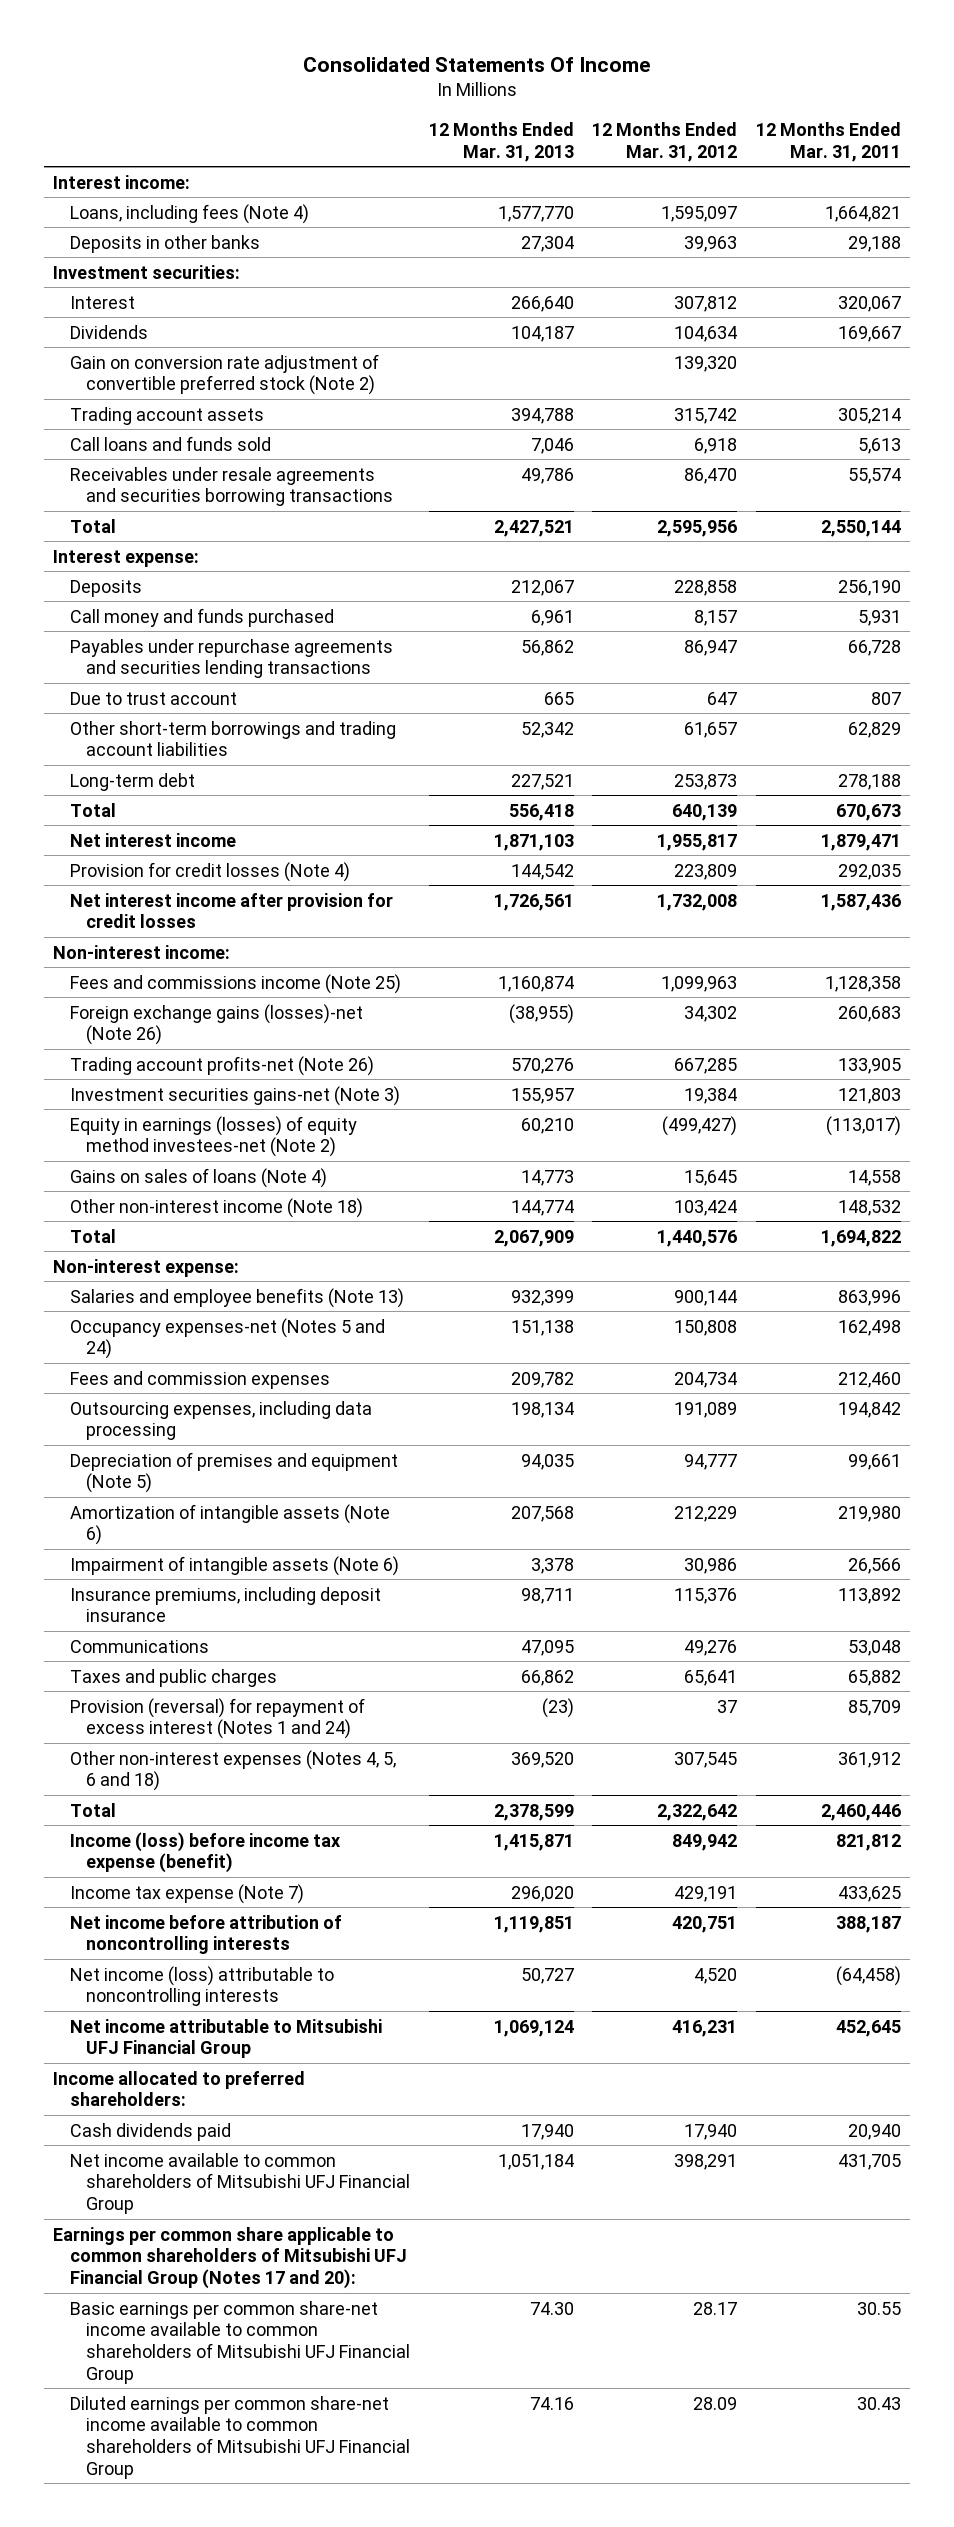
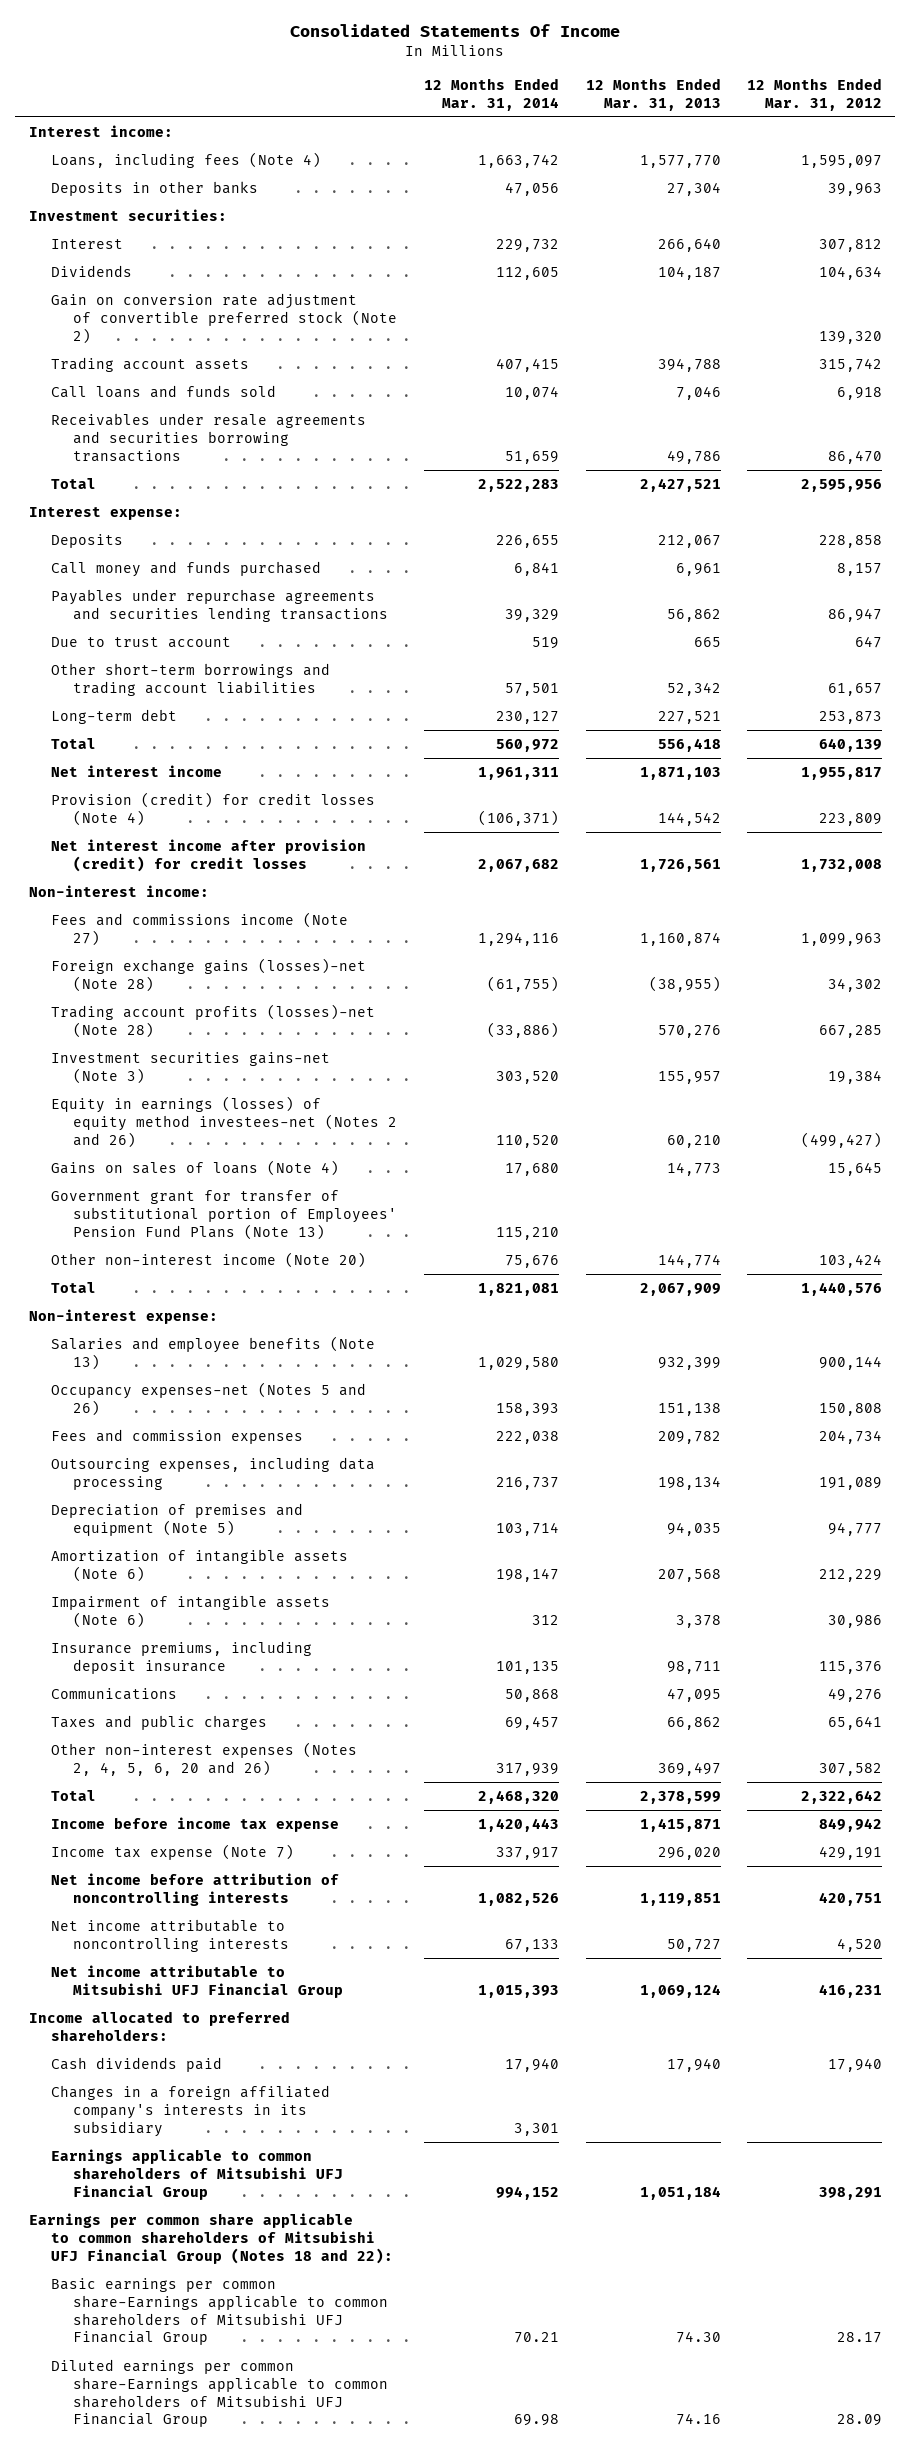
- | 12 Months Ended Mar. 31, 2013 | 12 Months Ended Mar. 31, 2012 | 12 Months Ended Mar. 31, 2011
+ | 12 Months Ended Mar. 31, 2014 | 12 Months Ended Mar. 31, 2013 | 12 Months Ended Mar. 31, 2012
- Provision for credit losses (Note 4) | 144,542 | 223,809 | 292,035
- Net interest income after provision for credit losses | 1,726,561 | 1,732,008 | 1,587,436
+ Provision (credit) for credit losses (Note 4) | (106,371) | 144,542 | 223,809
+ Net interest income after provision (credit) for credit losses | 2,067,682 | 1,726,561 | 1,732,008
- Fees and commissions income (Note 25) | 1,160,874 | 1,099,963 | 1,128,358
- Foreign exchange gains (losses)-net (Note 26) | (38,955) | 34,302 | 260,683
- Trading account profits-net (Note 26) | 570,276 | 667,285 | 133,905
+ Fees and commissions income (Note 27) | 1,294,116 | 1,160,874 | 1,099,963
+ Foreign exchange gains (losses)-net (Note 28) | (61,755) | (38,955) | 34,302
+ Trading account profits (losses)-net (Note 28) | (33,886) | 570,276 | 667,285
- Equity in earnings (losses) of equity method investees-net (Note 2) | 60,210 | (499,427) | (113,017)
+ Equity in earnings (losses) of equity method investees-net (Notes 2 and 26) | 110,520 | 60,210 | (499,427)
- Other non-interest income (Note 18) | 144,774 | 103,424 | 148,532
+ Government grant for transfer of substitutional portion of Employees' Pension Fund Plans (Note 13) | 115,210 | |
+ Other non-interest income (Note 20) | 75,676 | 144,774 | 103,424
- Occupancy expenses-net (Notes 5 and 24) | 151,138 | 150,808 | 162,498
+ Occupancy expenses-net (Notes 5 and 26) | 158,393 | 151,138 | 150,808
- Provision (reversal) for repayment of excess interest (Notes 1 and 24) | (23) | 37 | 85,709
- Other non-interest expenses (Notes 4, 5, 6 and 18) | 369,520 | 307,545 | 361,912
+ Other non-interest expenses (Notes 2, 4, 5, 6, 20 and 26) | 317,939 | 369,497 | 307,582
- Income (loss) before income tax expense (benefit) | 1,415,871 | 849,942 | 821,812
+ Income before income tax expense | 1,420,443 | 1,415,871 | 849,942
- Net income (loss) attributable to noncontrolling interests | 50,727 | 4,520 | (64,458)
+ Net income attributable to noncontrolling interests | 67,133 | 50,727 | 4,520
- Net income available to common shareholders of Mitsubishi UFJ Financial Group | 1,051,184 | 398,291 | 431,705
- Earnings per common share applicable to common shareholders of Mitsubishi UFJ Financial Group (Notes 17 and 20):
- Basic earnings per common share-net income available to common shareholders of Mitsubishi UFJ Financial Group | 74.30 | 28.17 | 30.55
- Diluted earnings per common share-net income available to common shareholders of Mitsubishi UFJ Financial Group | 74.16 | 28.09 | 30.43
+ Changes in a foreign affiliated company's interests in its subsidiary | 3,301 | |
+ Earnings applicable to common shareholders of Mitsubishi UFJ Financial Group | 994,152 | 1,051,184 | 398,291
+ Earnings per common share applicable to common shareholders of Mitsubishi UFJ Financial Group (Notes 18 and 22):
+ Basic earnings per common share-Earnings applicable to common shareholders of Mitsubishi UFJ Financial Group | 70.21 | 74.30 | 28.17
+ Diluted earnings per common share-Earnings applicable to common shareholders of Mitsubishi UFJ Financial Group | 69.98 | 74.16 | 28.09

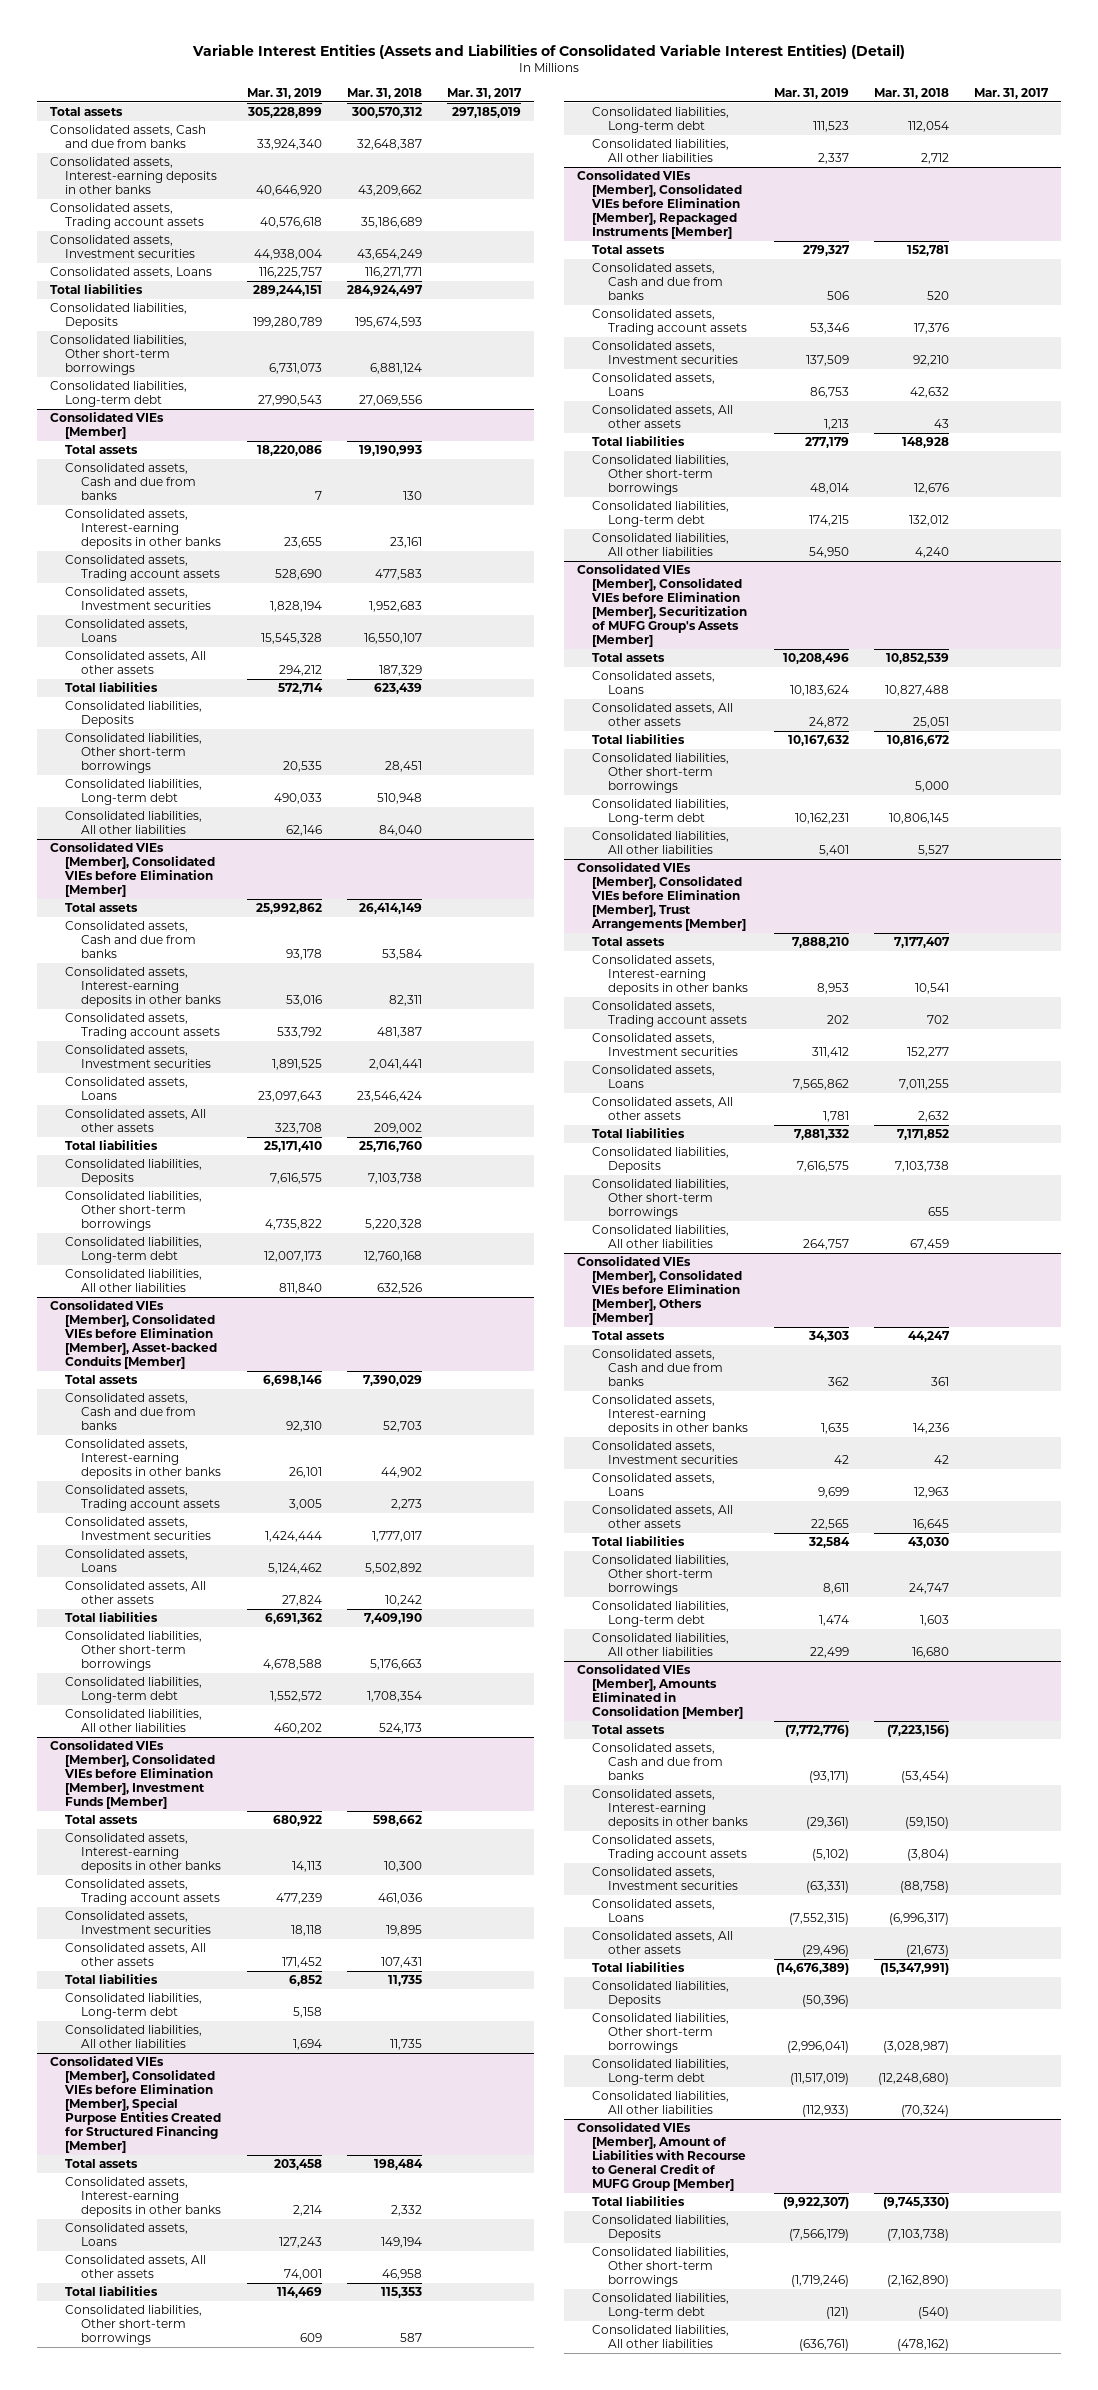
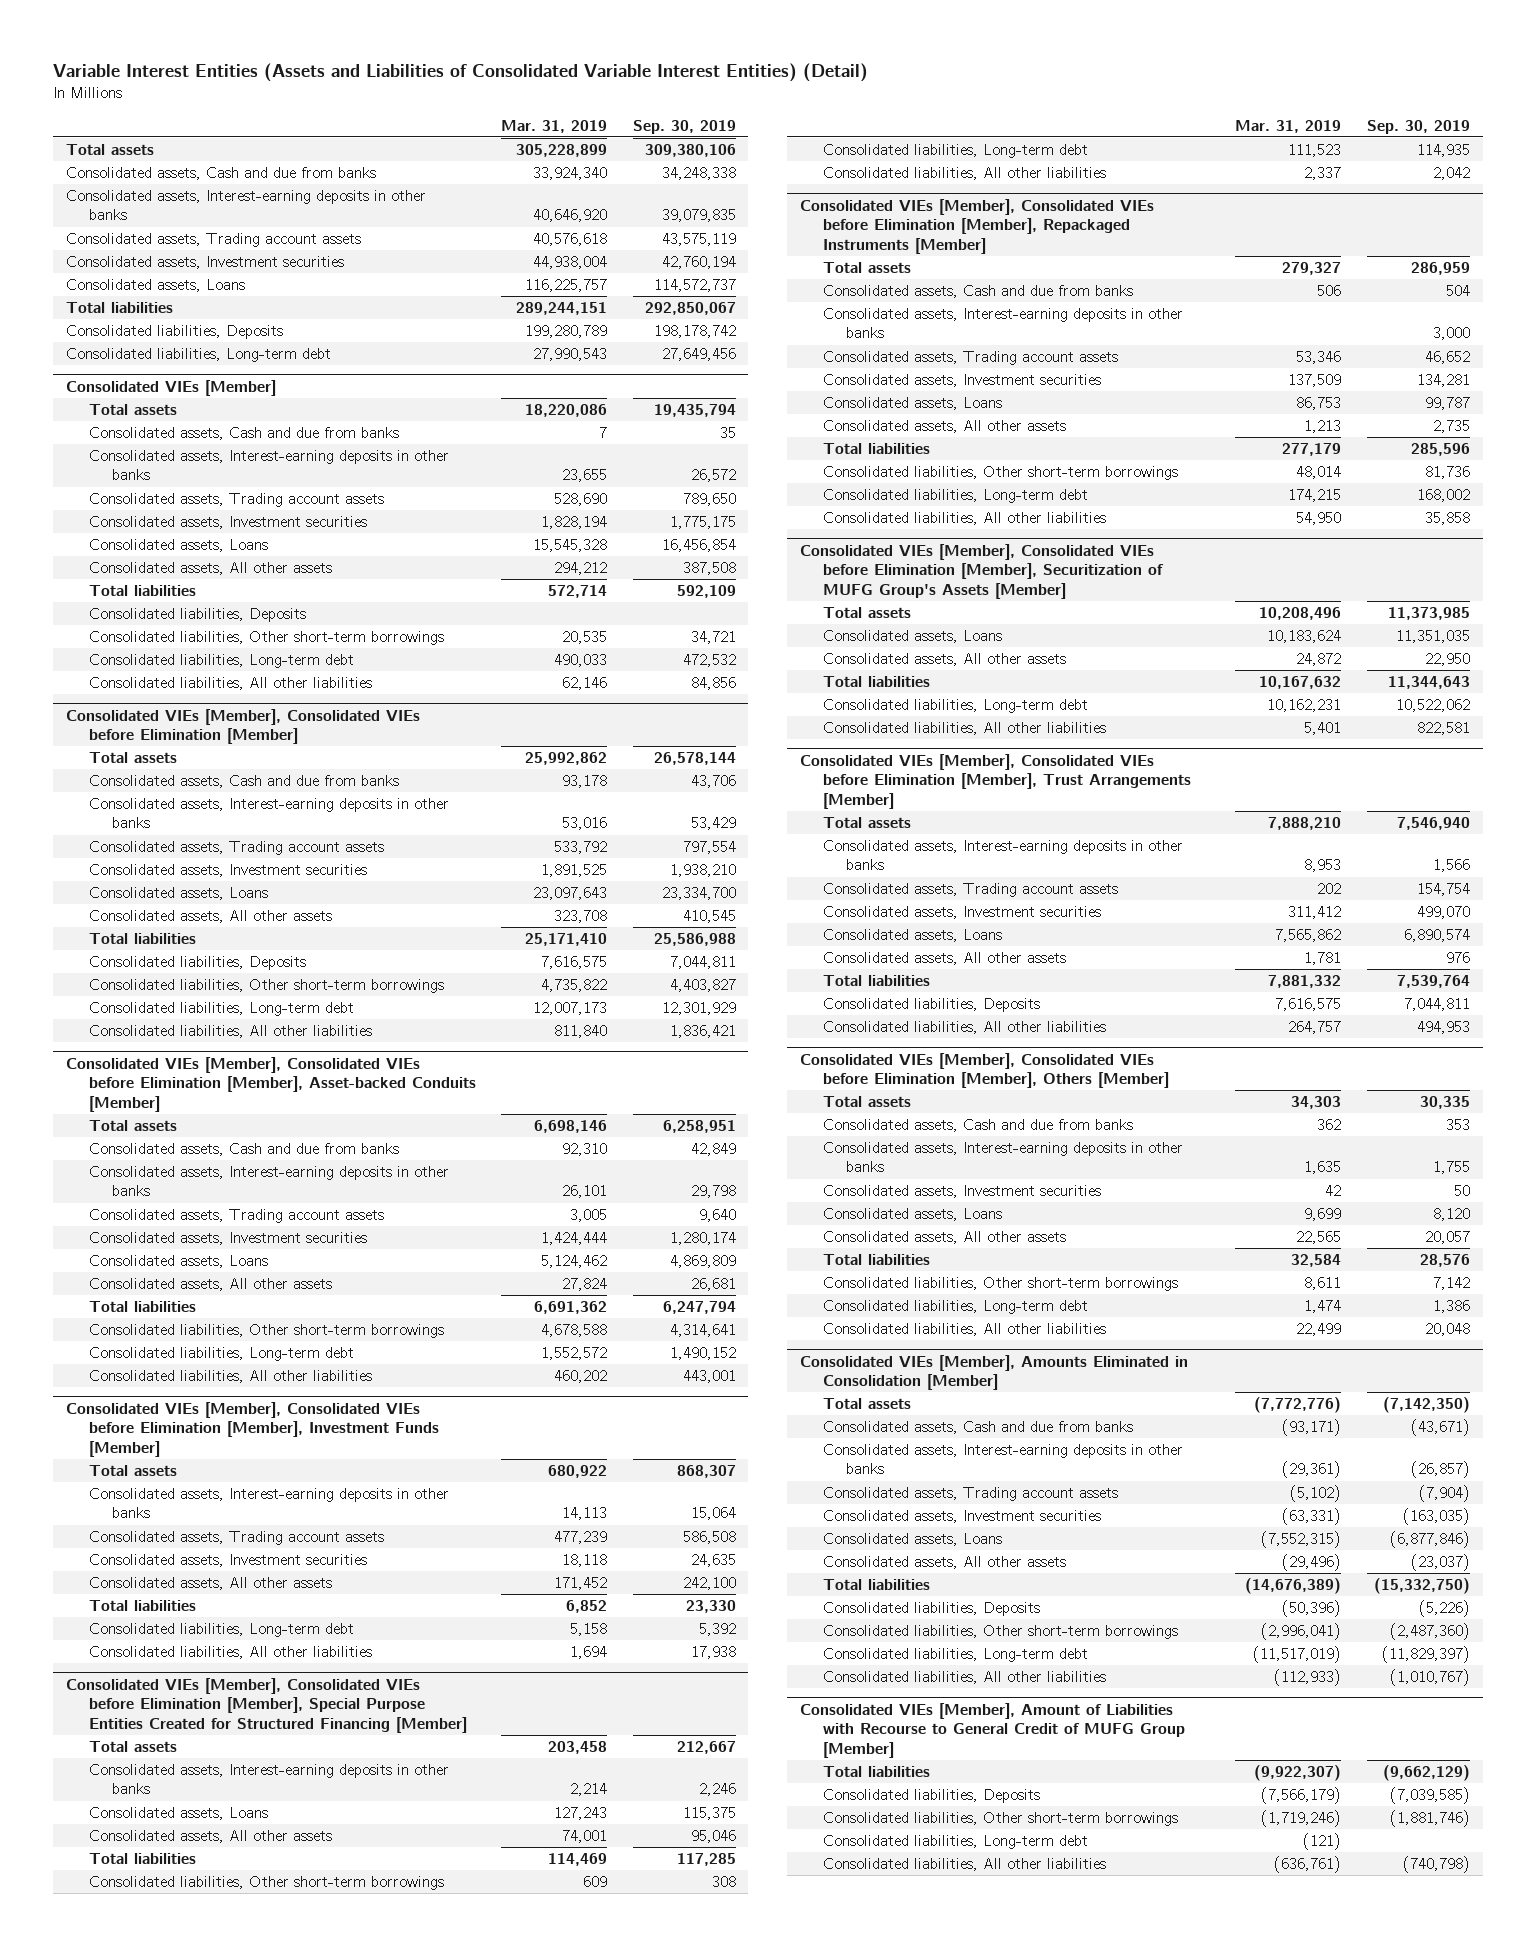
- | Mar. 31, 2019 | Mar. 31, 2018 | Mar. 31, 2017
+ | Mar. 31, 2019 | Sep. 30, 2019
- Consolidated liabilities, Other short-term borrowings | 6,731,073 | 6,881,124 |
@ Consolidated VIEs [Member], Consolidated VIEs before Elimination [Member], Repackaged Instruments [Member]
+ Consolidated assets, Interest-earning deposits in other banks | | 3,000
@ Consolidated VIEs [Member], Consolidated VIEs before Elimination [Member], Securitization of MUFG Group's Assets [Member]
- Consolidated liabilities, Other short-term borrowings | | 5,000 |
@ Consolidated VIEs [Member], Consolidated VIEs before Elimination [Member], Trust Arrangements [Member]
- Consolidated liabilities, Other short-term borrowings | | 655 |

